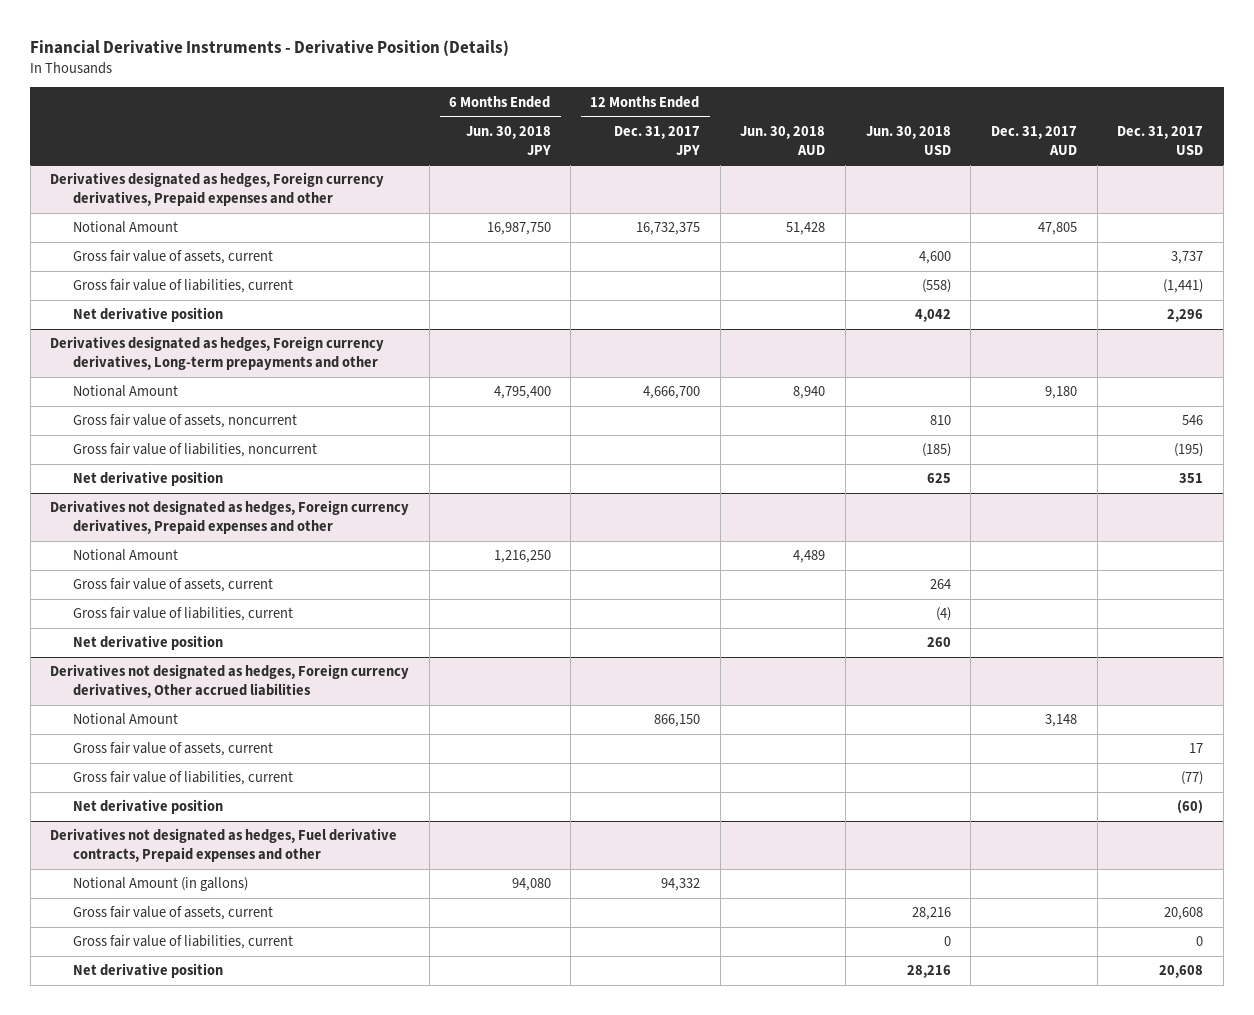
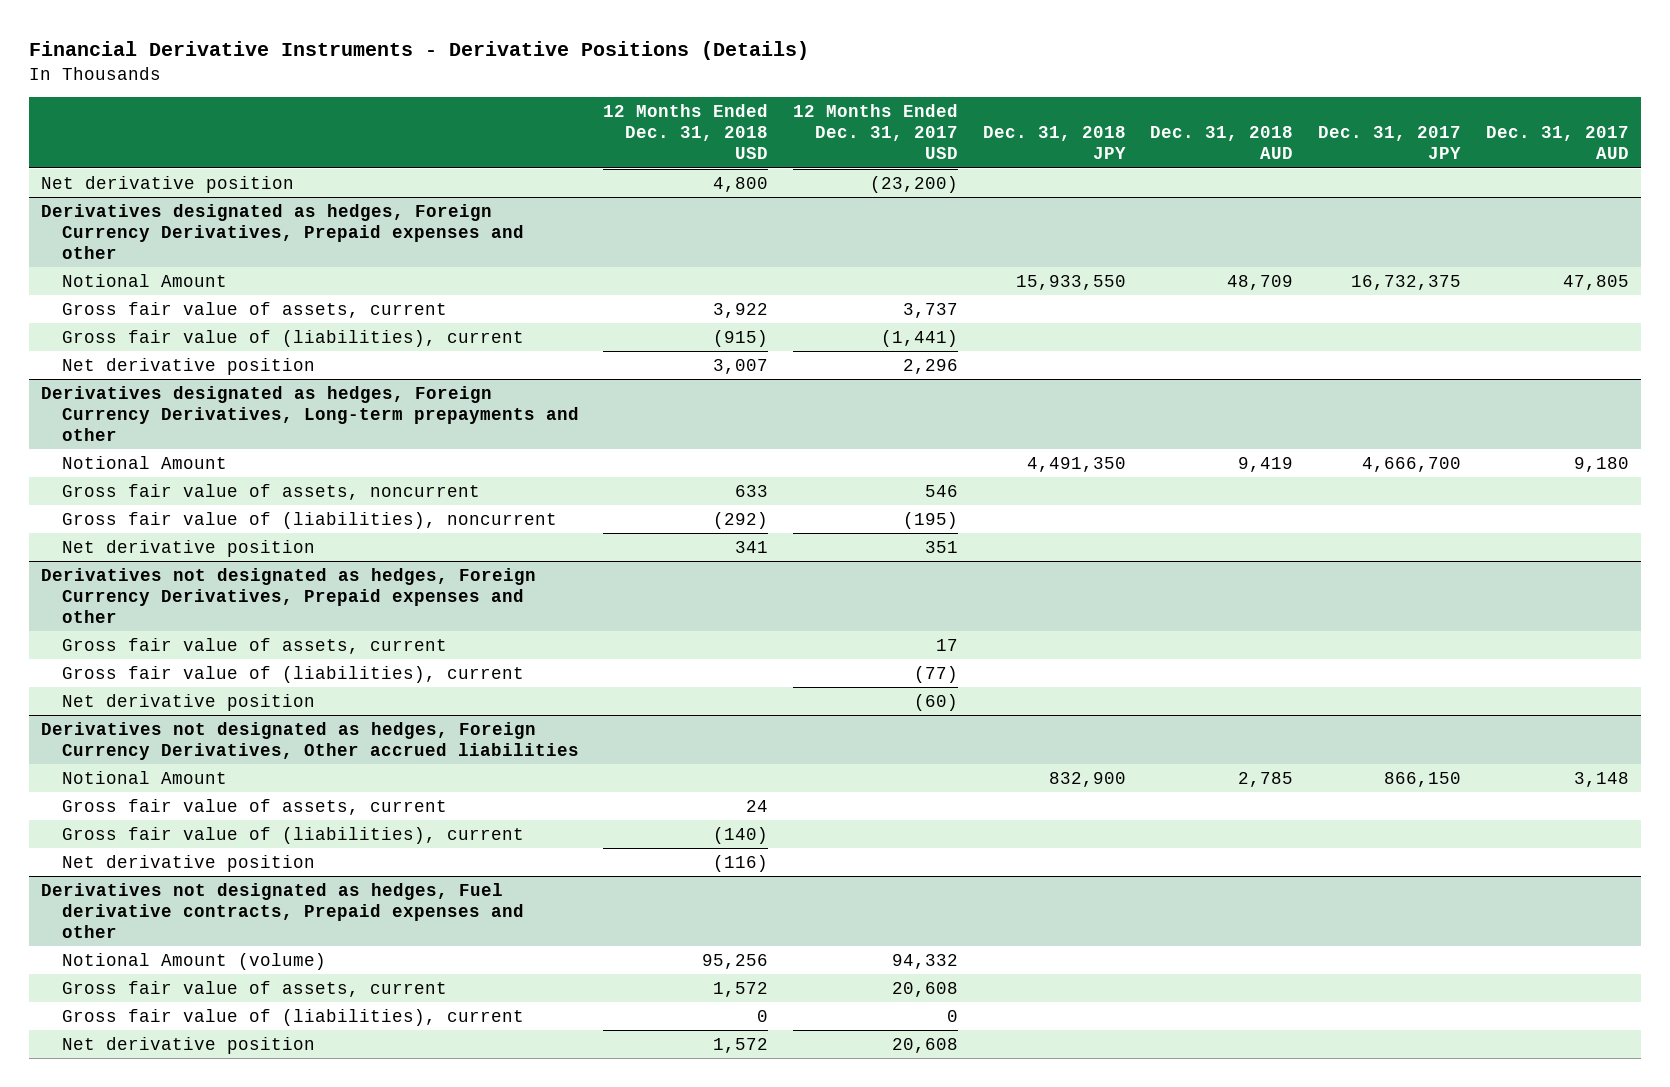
- Financial Derivative Instruments - Derivative Position (Details)
+ Financial Derivative Instruments - Derivative Positions (Details)
- | 6 Months Ended Jun. 30, 2018 JPY | 12 Months Ended Dec. 31, 2017 JPY | Jun. 30, 2018 AUD | Jun. 30, 2018 USD | Dec. 31, 2017 AUD | Dec. 31, 2017 USD
+ | 12 Months Ended Dec. 31, 2018 USD | 12 Months Ended Dec. 31, 2017 USD | Dec. 31, 2018 JPY | Dec. 31, 2018 AUD | Dec. 31, 2017 JPY | Dec. 31, 2017 AUD
- Derivatives designated as hedges, Foreign currency derivatives, Prepaid expenses and other
+ Net derivative position | 4,800 | (23,200) | | | |
+ Derivatives designated as hedges, Foreign Currency Derivatives, Prepaid expenses and other
- Gross fair value of liabilities, current | | | | (558) | | (1,441)
+ Gross fair value of (liabilities), current | (915) | (1,441) | | | |
- Derivatives designated as hedges, Foreign currency derivatives, Long-term prepayments and other
+ Derivatives designated as hedges, Foreign Currency Derivatives, Long-term prepayments and other
- Gross fair value of liabilities, noncurrent | | | | (185) | | (195)
+ Gross fair value of (liabilities), noncurrent | (292) | (195) | | | |
- Derivatives not designated as hedges, Foreign currency derivatives, Prepaid expenses and other
- Notional Amount | 1,216,250 | | 4,489 | | |
+ Derivatives not designated as hedges, Foreign Currency Derivatives, Prepaid expenses and other
- Gross fair value of liabilities, current | | | | (4) | |
+ Gross fair value of (liabilities), current | | (77) | | | |
- Derivatives not designated as hedges, Foreign currency derivatives, Other accrued liabilities
+ Derivatives not designated as hedges, Foreign Currency Derivatives, Other accrued liabilities
- Gross fair value of liabilities, current | | | | | | (77)
+ Gross fair value of (liabilities), current | (140) | | | | |
@ Derivatives not designated as hedges, Fuel derivative contracts, Prepaid expenses and other
- Notional Amount (in gallons) | 94,080 | 94,332 | | | |
+ Notional Amount (volume) | 95,256 | 94,332 | | | |
- Gross fair value of liabilities, current | | | | 0 | | 0
+ Gross fair value of (liabilities), current | 0 | 0 | | | |

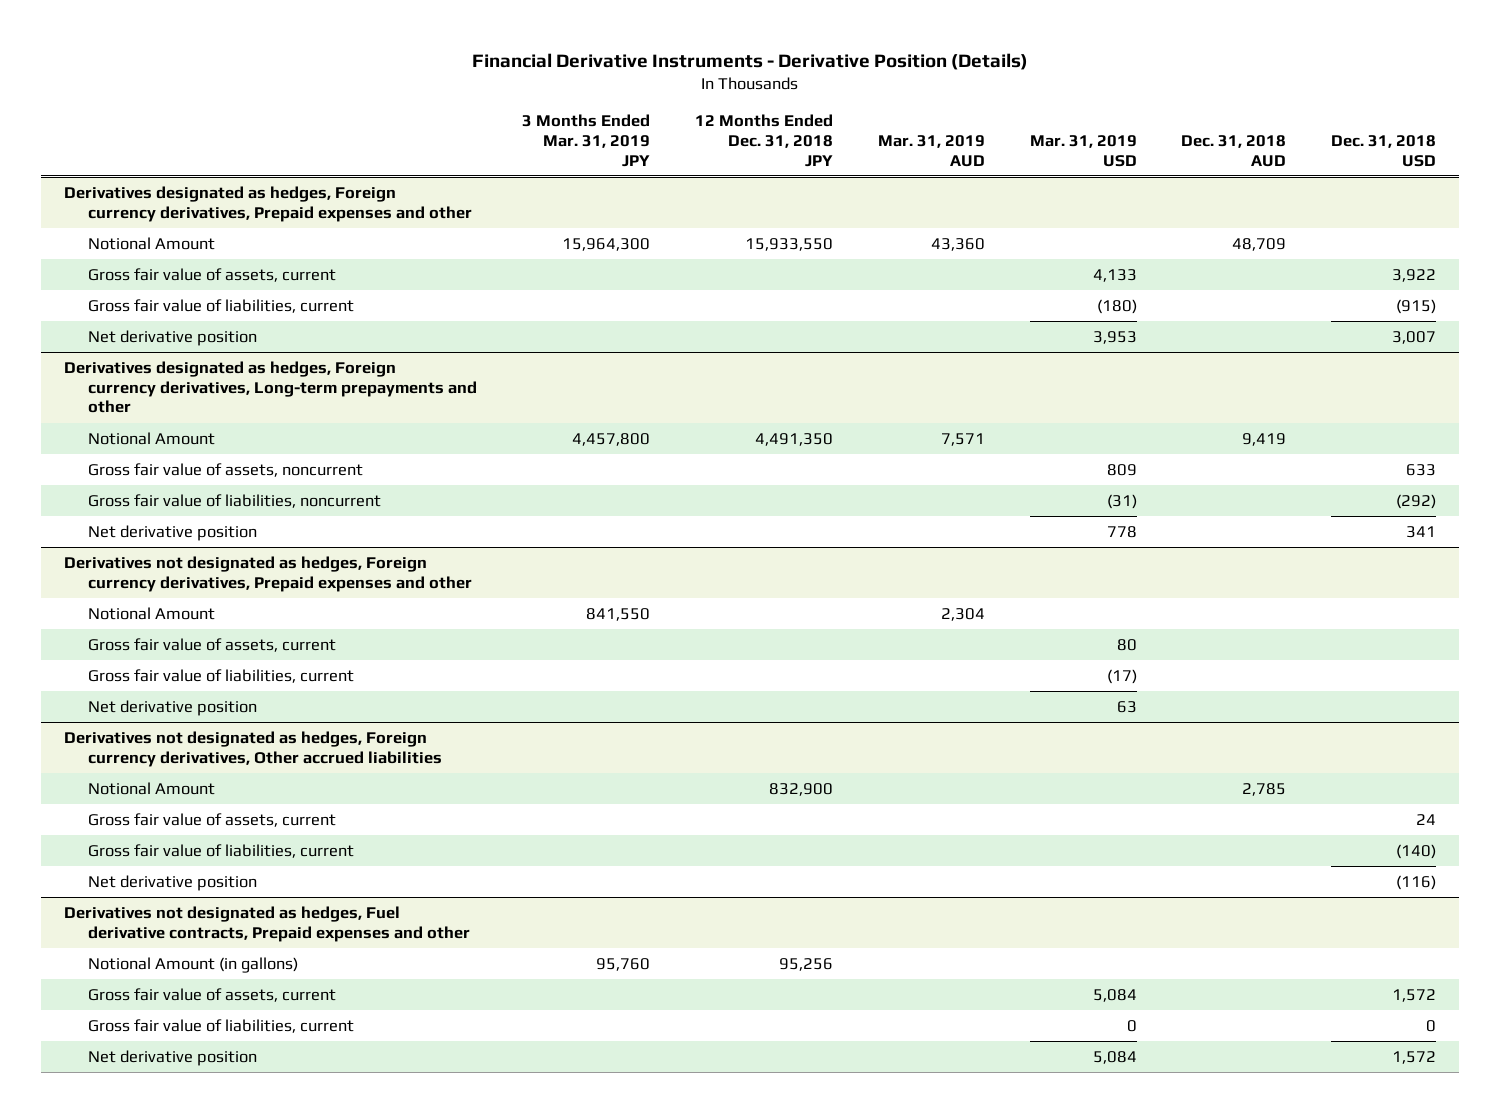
- Financial Derivative Instruments - Derivative Positions (Details)
+ Financial Derivative Instruments - Derivative Position (Details)
- | 12 Months Ended Dec. 31, 2018 USD | 12 Months Ended Dec. 31, 2017 USD | Dec. 31, 2018 JPY | Dec. 31, 2018 AUD | Dec. 31, 2017 JPY | Dec. 31, 2017 AUD
+ | 3 Months Ended Mar. 31, 2019 JPY | 12 Months Ended Dec. 31, 2018 JPY | Mar. 31, 2019 AUD | Mar. 31, 2019 USD | Dec. 31, 2018 AUD | Dec. 31, 2018 USD
- Net derivative position | 4,800 | (23,200) | | | |
- Derivatives designated as hedges, Foreign Currency Derivatives, Prepaid expenses and other
+ Derivatives designated as hedges, Foreign currency derivatives, Prepaid expenses and other
- Gross fair value of (liabilities), current | (915) | (1,441) | | | |
+ Gross fair value of liabilities, current | | | | (180) | | (915)
- Derivatives designated as hedges, Foreign Currency Derivatives, Long-term prepayments and other
+ Derivatives designated as hedges, Foreign currency derivatives, Long-term prepayments and other
- Gross fair value of (liabilities), noncurrent | (292) | (195) | | | |
+ Gross fair value of liabilities, noncurrent | | | | (31) | | (292)
- Derivatives not designated as hedges, Foreign Currency Derivatives, Prepaid expenses and other
+ Derivatives not designated as hedges, Foreign currency derivatives, Prepaid expenses and other
+ Notional Amount | 841,550 | | 2,304 | | |
- Gross fair value of (liabilities), current | | (77) | | | |
+ Gross fair value of liabilities, current | | | | (17) | |
- Derivatives not designated as hedges, Foreign Currency Derivatives, Other accrued liabilities
+ Derivatives not designated as hedges, Foreign currency derivatives, Other accrued liabilities
- Gross fair value of (liabilities), current | (140) | | | | |
+ Gross fair value of liabilities, current | | | | | | (140)
@ Derivatives not designated as hedges, Fuel derivative contracts, Prepaid expenses and other
- Notional Amount (volume) | 95,256 | 94,332 | | | |
+ Notional Amount (in gallons) | 95,760 | 95,256 | | | |
- Gross fair value of (liabilities), current | 0 | 0 | | | |
+ Gross fair value of liabilities, current | | | | 0 | | 0

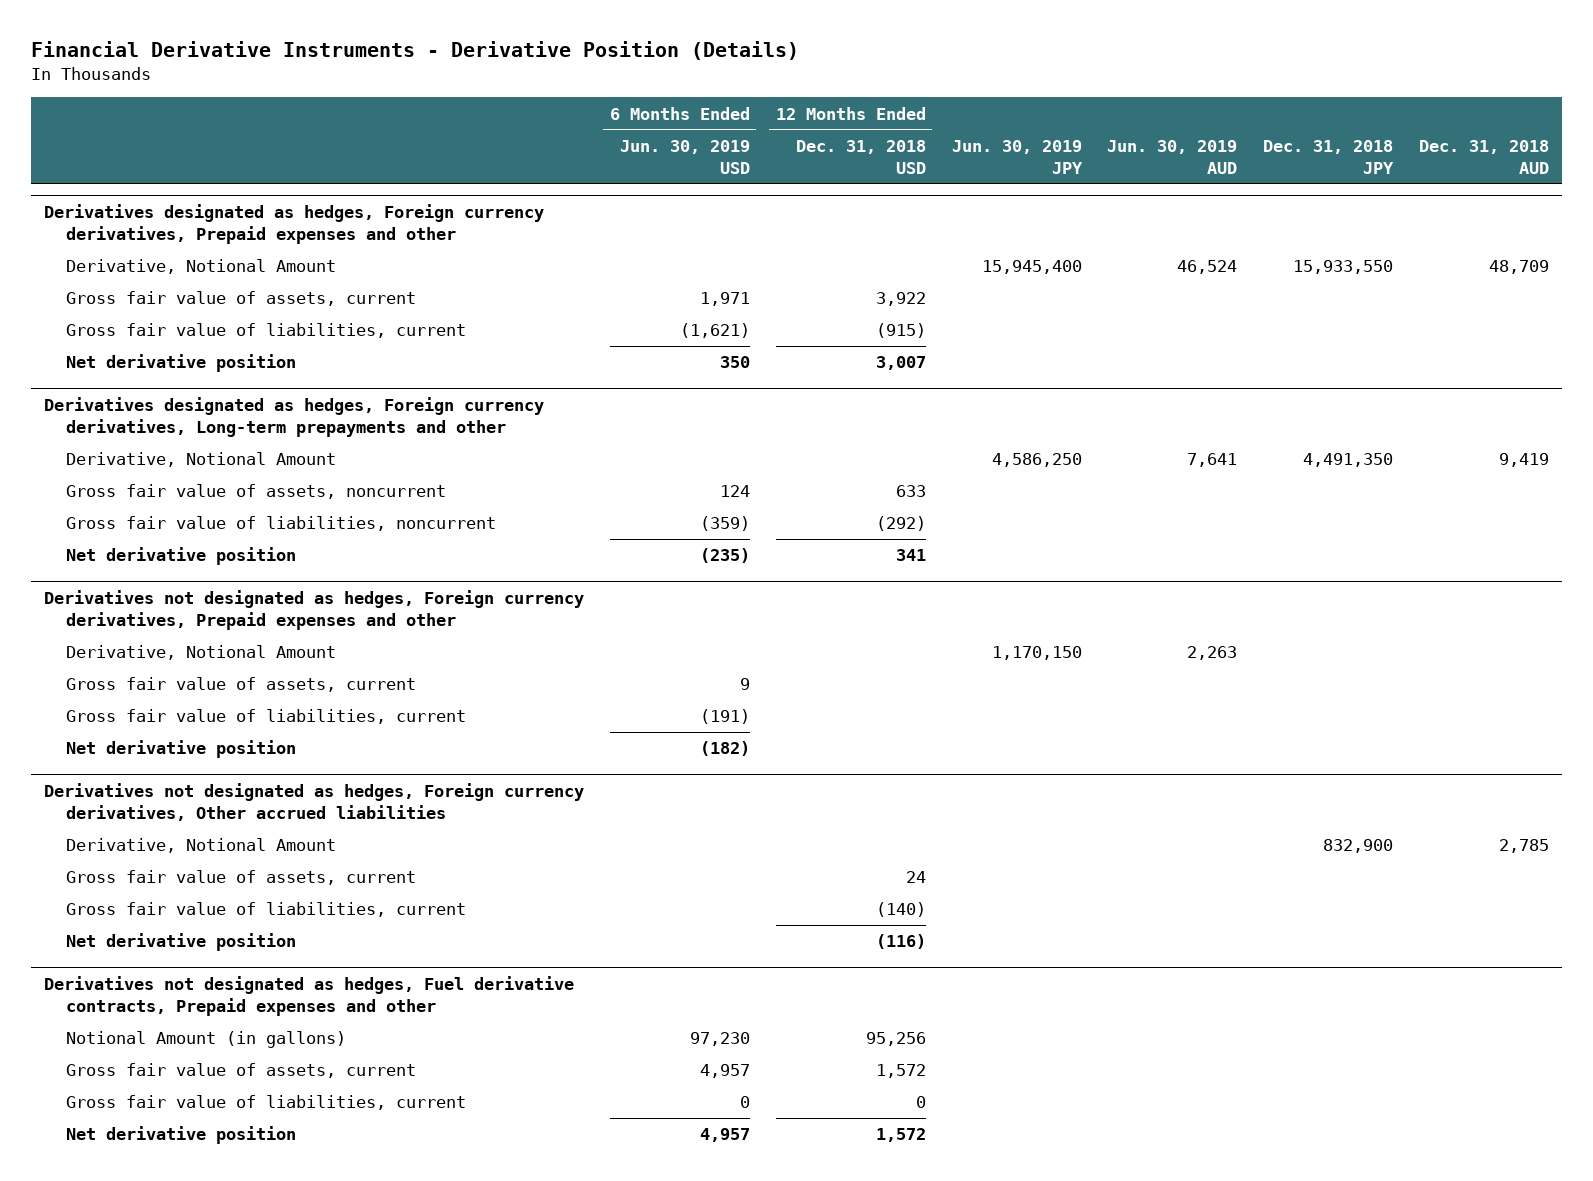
- | 3 Months Ended Mar. 31, 2019 JPY | 12 Months Ended Dec. 31, 2018 JPY | Mar. 31, 2019 AUD | Mar. 31, 2019 USD | Dec. 31, 2018 AUD | Dec. 31, 2018 USD
+ | 6 Months Ended Jun. 30, 2019 USD | 12 Months Ended Dec. 31, 2018 USD | Jun. 30, 2019 JPY | Jun. 30, 2019 AUD | Dec. 31, 2018 JPY | Dec. 31, 2018 AUD
@ Derivatives designated as hedges, Foreign currency derivatives, Prepaid expenses and other
- Notional Amount | 15,964,300 | 15,933,550 | 43,360 | | 48,709 |
+ Derivative, Notional Amount | | | 15,945,400 | 46,524 | 15,933,550 | 48,709
@ Derivatives designated as hedges, Foreign currency derivatives, Long-term prepayments and other
- Notional Amount | 4,457,800 | 4,491,350 | 7,571 | | 9,419 |
+ Derivative, Notional Amount | | | 4,586,250 | 7,641 | 4,491,350 | 9,419
@ Derivatives not designated as hedges, Foreign currency derivatives, Prepaid expenses and other
- Notional Amount | 841,550 | | 2,304 | | |
+ Derivative, Notional Amount | | | 1,170,150 | 2,263 | |
@ Derivatives not designated as hedges, Foreign currency derivatives, Other accrued liabilities
- Notional Amount | | 832,900 | | | 2,785 |
+ Derivative, Notional Amount | | | | | 832,900 | 2,785

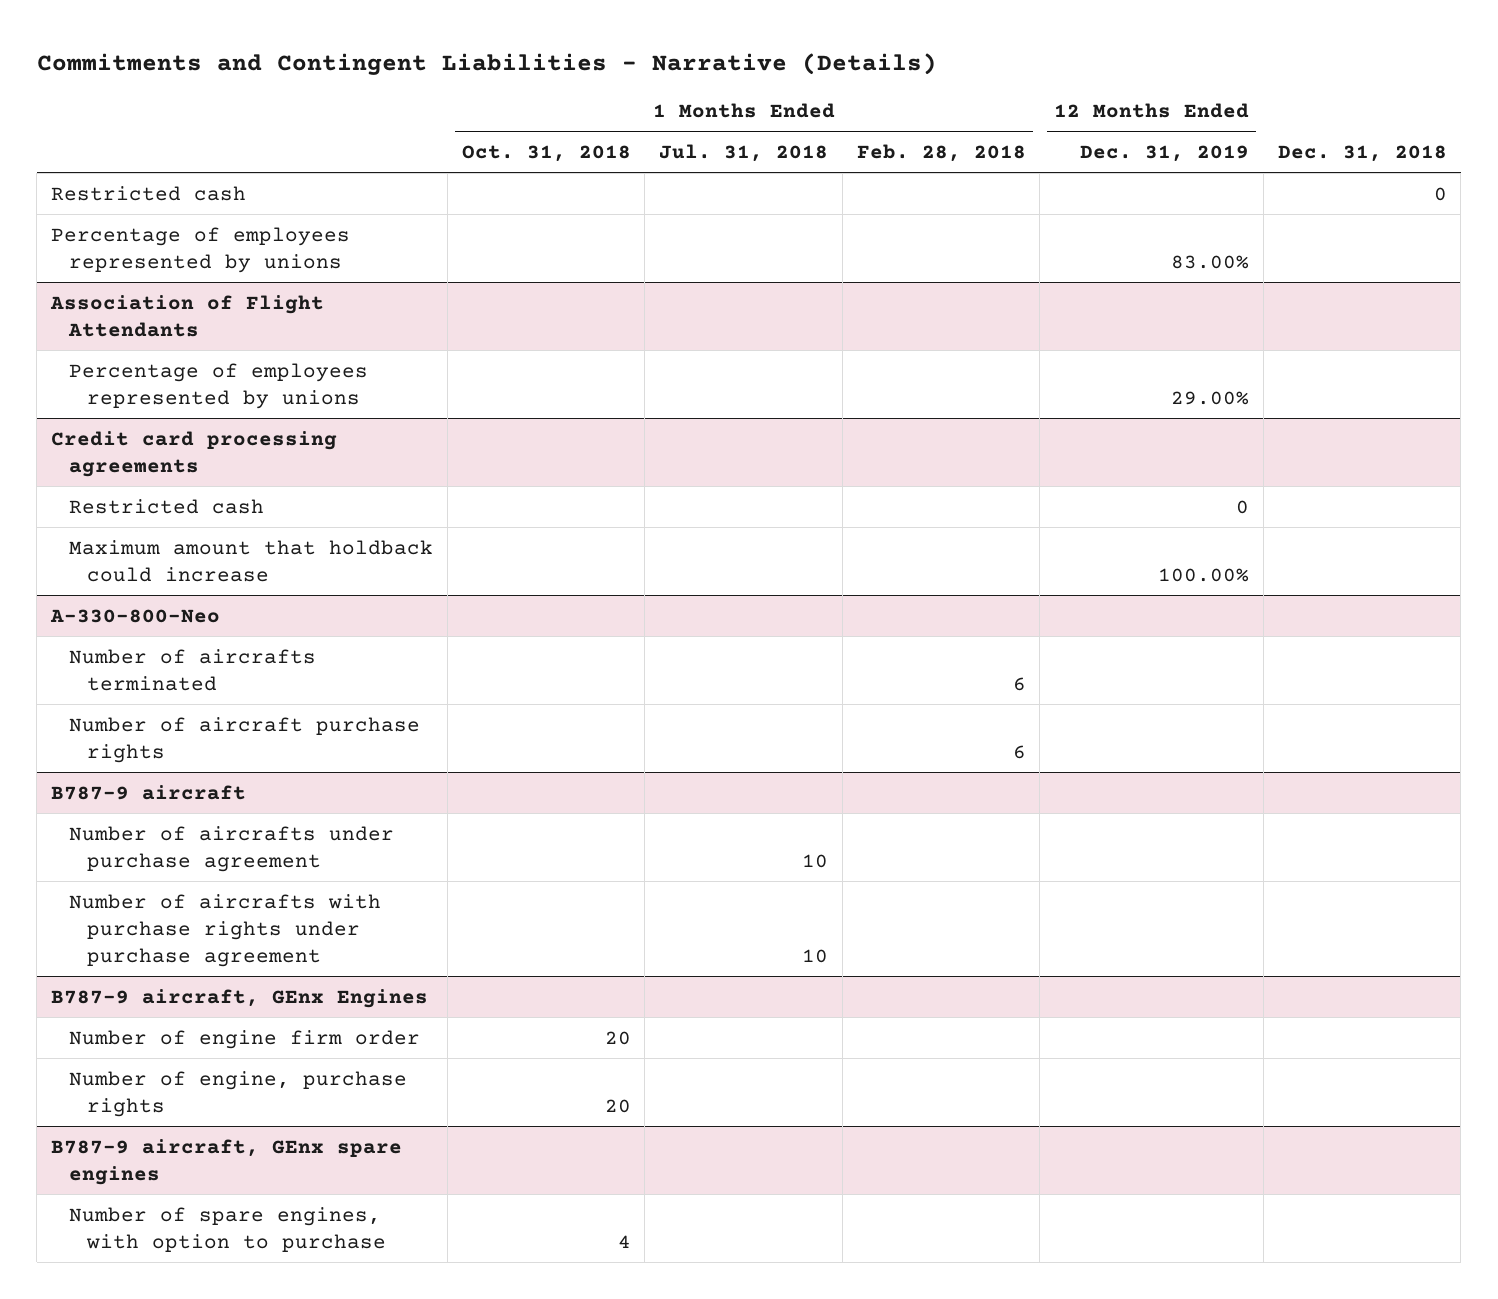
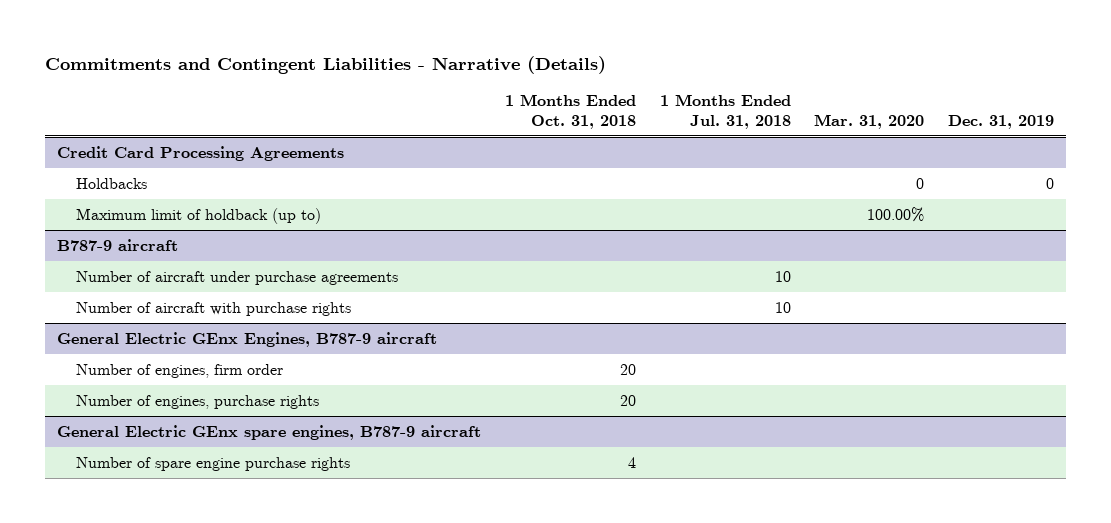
- | 1 Months Ended Oct. 31, 2018 | 1 Months Ended Jul. 31, 2018 | 1 Months Ended Feb. 28, 2018 | 12 Months Ended Dec. 31, 2019 | Dec. 31, 2018
+ | 1 Months Ended Oct. 31, 2018 | 1 Months Ended Jul. 31, 2018 | Mar. 31, 2020 | Dec. 31, 2019
- Restricted cash | | | | | 0
- Percentage of employees represented by unions | | | | 83.00% |
- Association of Flight Attendants
- Percentage of employees represented by unions | | | | 29.00% |
- Credit card processing agreements
- Restricted cash | | | | 0 |
- Maximum amount that holdback could increase | | | | 100.00% |
- A-330-800-Neo
- Number of aircrafts terminated | | | 6 | |
- Number of aircraft purchase rights | | | 6 | |
+ Credit Card Processing Agreements
+ Holdbacks | | | 0 | 0
+ Maximum limit of holdback (up to) | | | 100.00% |
@ B787-9 aircraft
- Number of aircrafts under purchase agreement | | 10 | | |
- Number of aircrafts with purchase rights under purchase agreement | | 10 | | |
- B787-9 aircraft, GEnx Engines
- Number of engine firm order | 20 | | | |
- Number of engine, purchase rights | 20 | | | |
- B787-9 aircraft, GEnx spare engines
- Number of spare engines, with option to purchase | 4 | | | |
@ B787-9 aircraft
+ Number of aircraft under purchase agreements | | 10 | |
+ Number of aircraft with purchase rights | | 10 | |
+ General Electric GEnx Engines, B787-9 aircraft
+ Number of engines, firm order | 20 | | |
+ Number of engines, purchase rights | 20 | | |
+ General Electric GEnx spare engines, B787-9 aircraft
+ Number of spare engine purchase rights | 4 | | |

